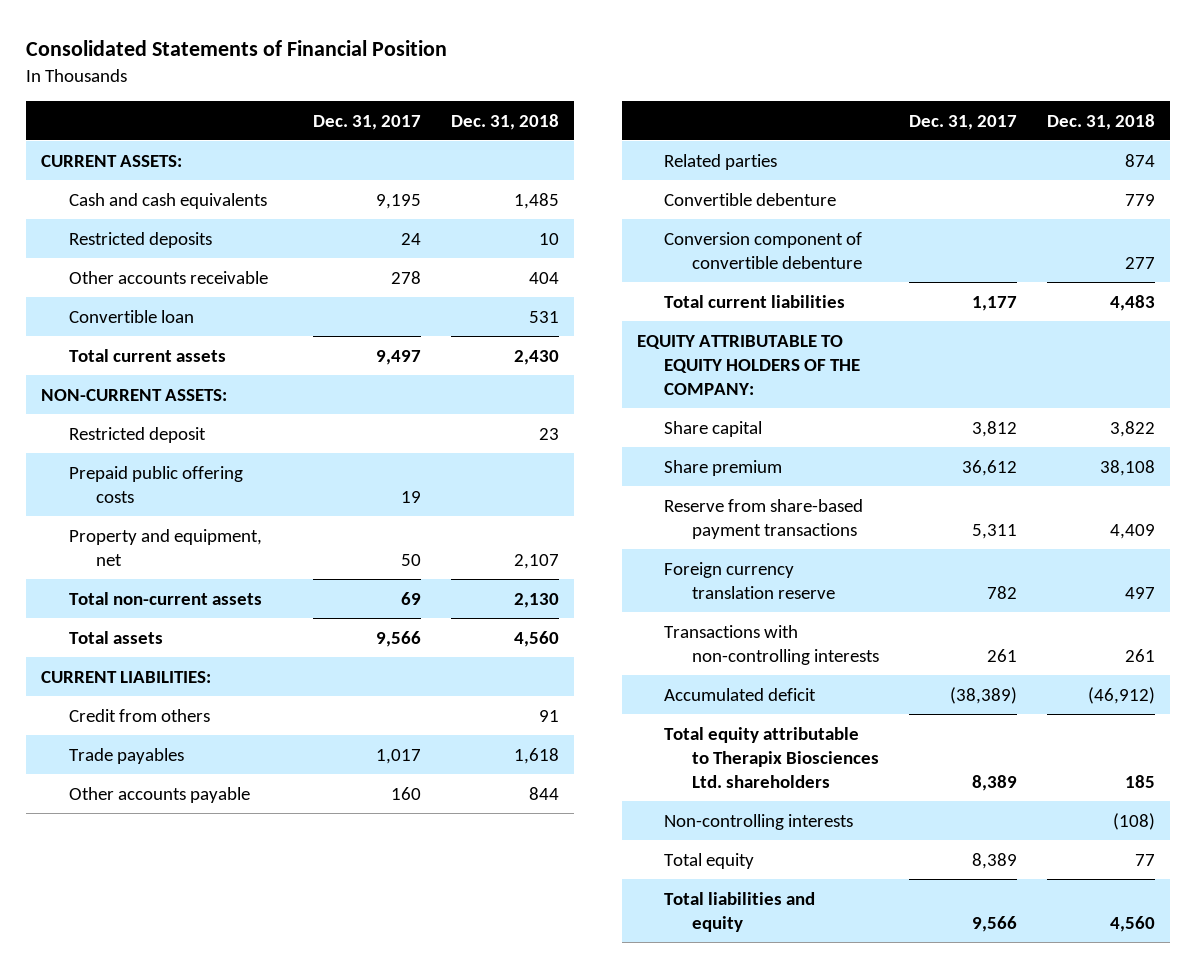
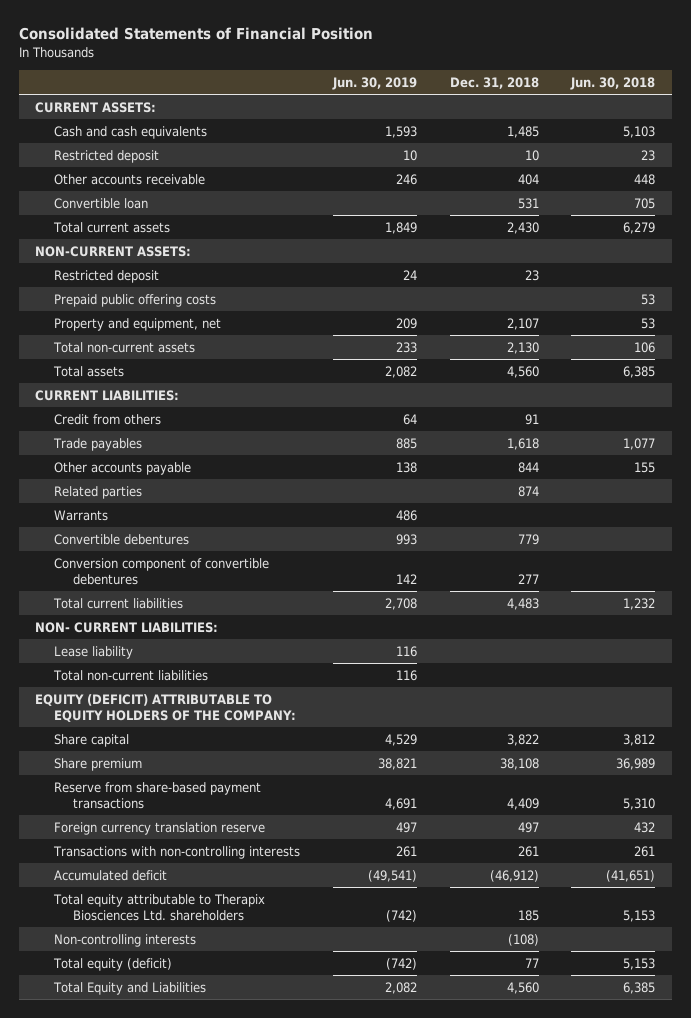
- | Dec. 31, 2017 | Dec. 31, 2018
+ | Jun. 30, 2019 | Dec. 31, 2018 | Jun. 30, 2018
- Restricted deposits | 24 | 10
+ Restricted deposit | 10 | 10 | 23
- Convertible debenture | | 779
- Conversion component of convertible debenture | | 277
+ Warrants | 486 | |
+ Convertible debentures | 993 | 779 |
+ Conversion component of convertible debentures | 142 | 277 |
- EQUITY ATTRIBUTABLE TO EQUITY HOLDERS OF THE COMPANY:
+ NON- CURRENT LIABILITIES:
+ Lease liability | 116 | |
+ Total non-current liabilities | 116 | |
+ EQUITY (DEFICIT) ATTRIBUTABLE TO EQUITY HOLDERS OF THE COMPANY:
- Total equity | 8,389 | 77
- Total liabilities and equity | 9,566 | 4,560
+ Total equity (deficit) | (742) | 77 | 5,153
+ Total Equity and Liabilities | 2,082 | 4,560 | 6,385

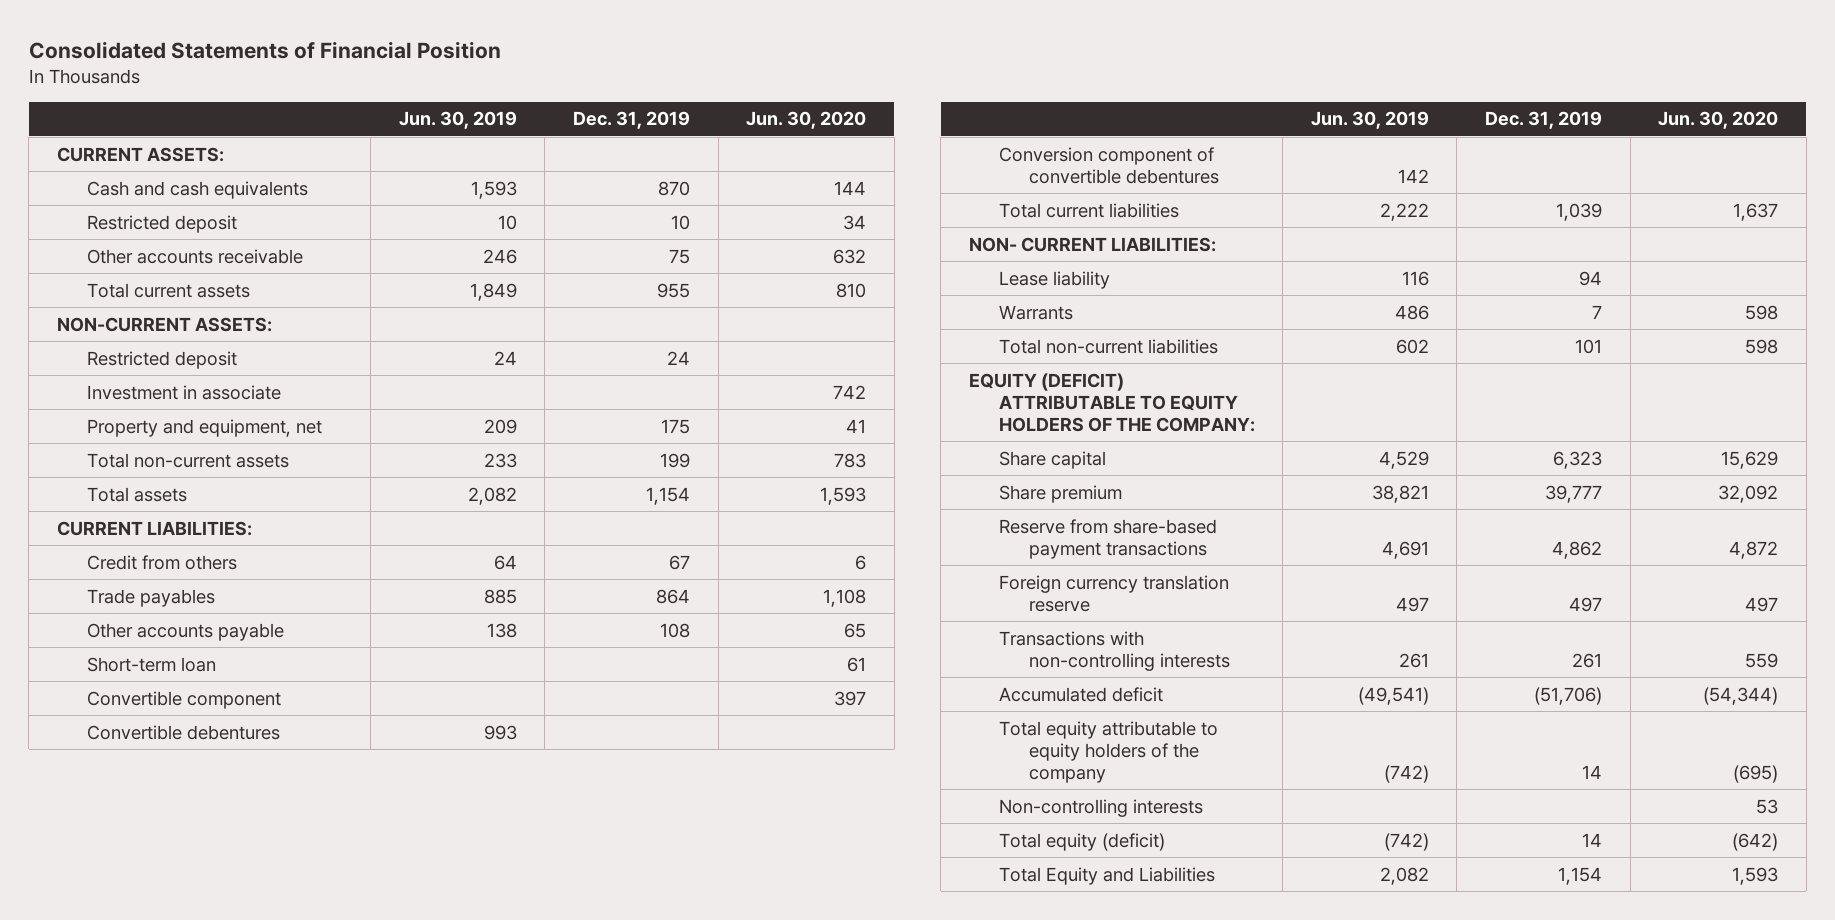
- | Jun. 30, 2019 | Dec. 31, 2018 | Jun. 30, 2018
+ | Jun. 30, 2019 | Dec. 31, 2019 | Jun. 30, 2020
- Convertible loan | | 531 | 705
- Prepaid public offering costs | | | 53
+ Investment in associate | | | 742
- Related parties | | 874 |
+ Short-term loan | | | 61
+ Convertible component | | | 397
- Total current liabilities | 2,708 | 4,483 | 1,232
+ Total current liabilities | 2,222 | 1,039 | 1,637
- Total non-current liabilities | 116 | |
moved down: Warrants | 486 | 7 | 598
+ Total non-current liabilities | 602 | 101 | 598
- Total equity attributable to Therapix Biosciences Ltd. shareholders | (742) | 185 | 5,153
+ Total equity attributable to equity holders of the company | (742) | 14 | (695)

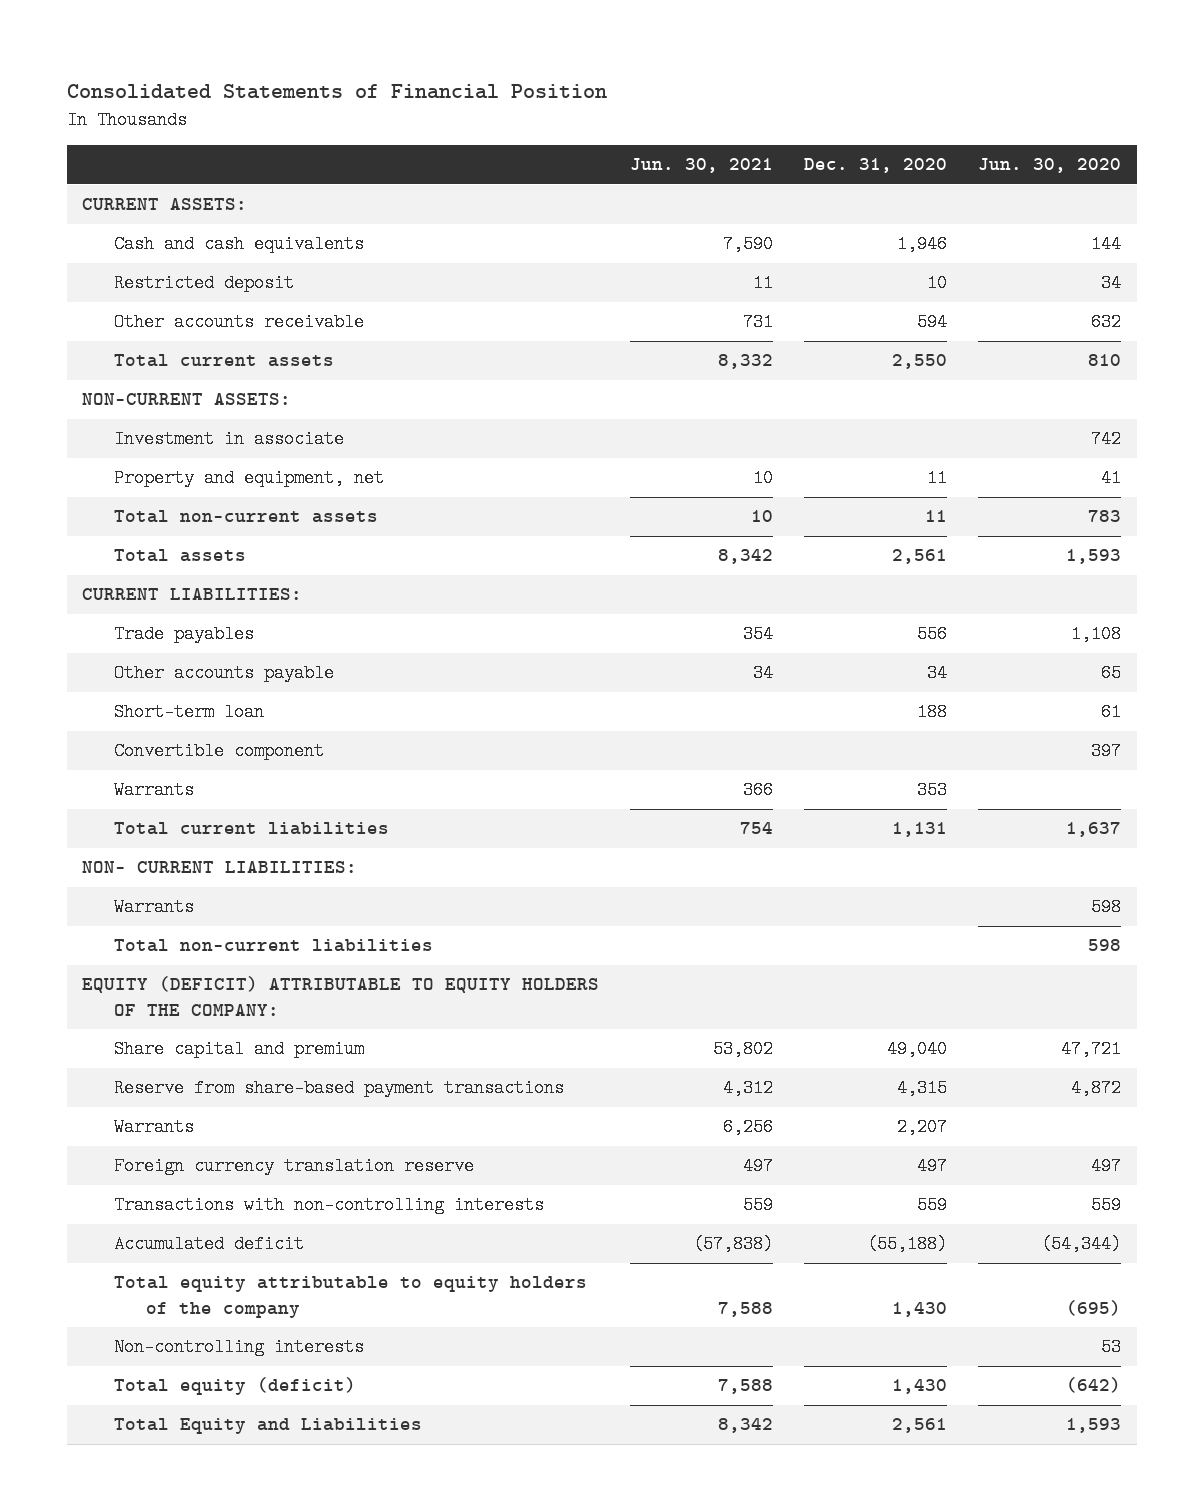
- | Jun. 30, 2019 | Dec. 31, 2019 | Jun. 30, 2020
+ | Jun. 30, 2021 | Dec. 31, 2020 | Jun. 30, 2020
- Restricted deposit | 24 | 24 |
- Credit from others | 64 | 67 | 6
- Convertible debentures | 993 | |
- Conversion component of convertible debentures | 142 | |
+ Warrants | 366 | 353 |
- Lease liability | 116 | 94 |
- Share capital | 4,529 | 6,323 | 15,629
- Share premium | 38,821 | 39,777 | 32,092
+ Share capital and premium | 53,802 | 49,040 | 47,721
+ Warrants | 6,256 | 2,207 |

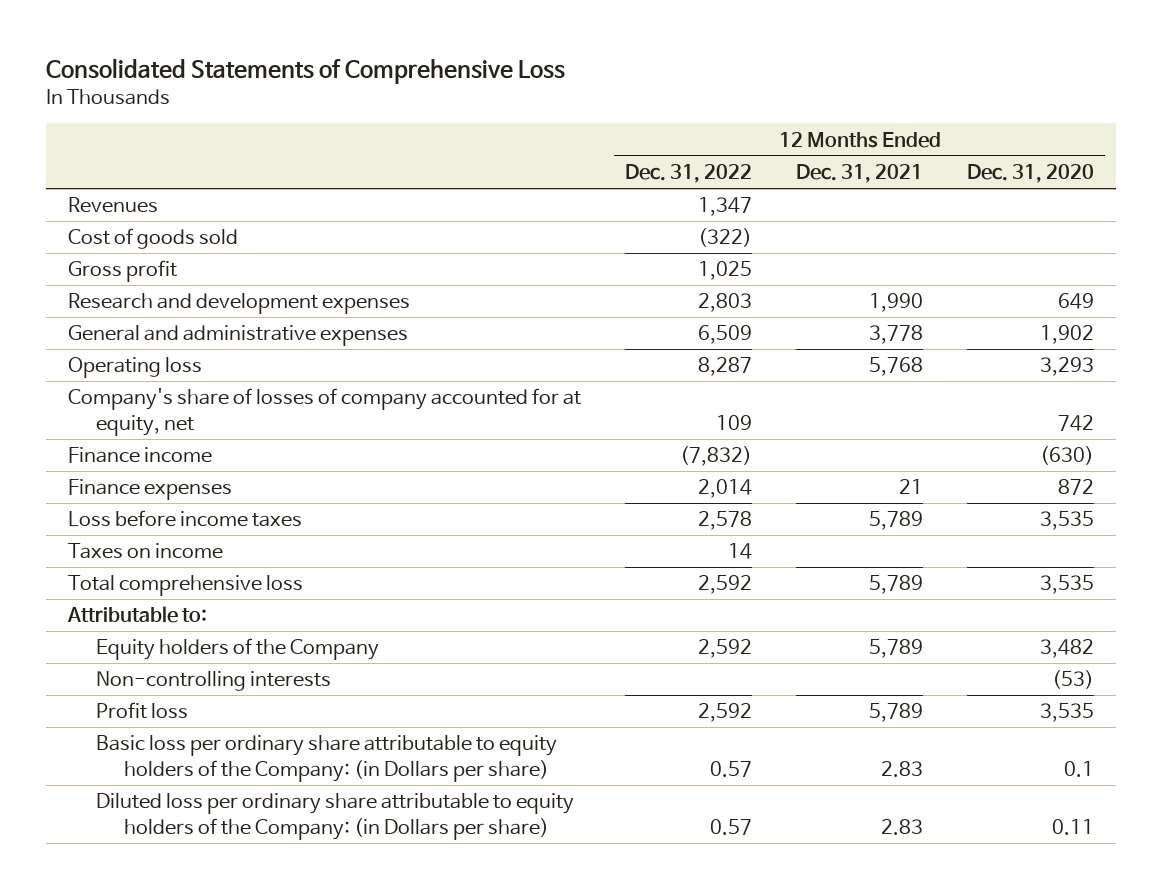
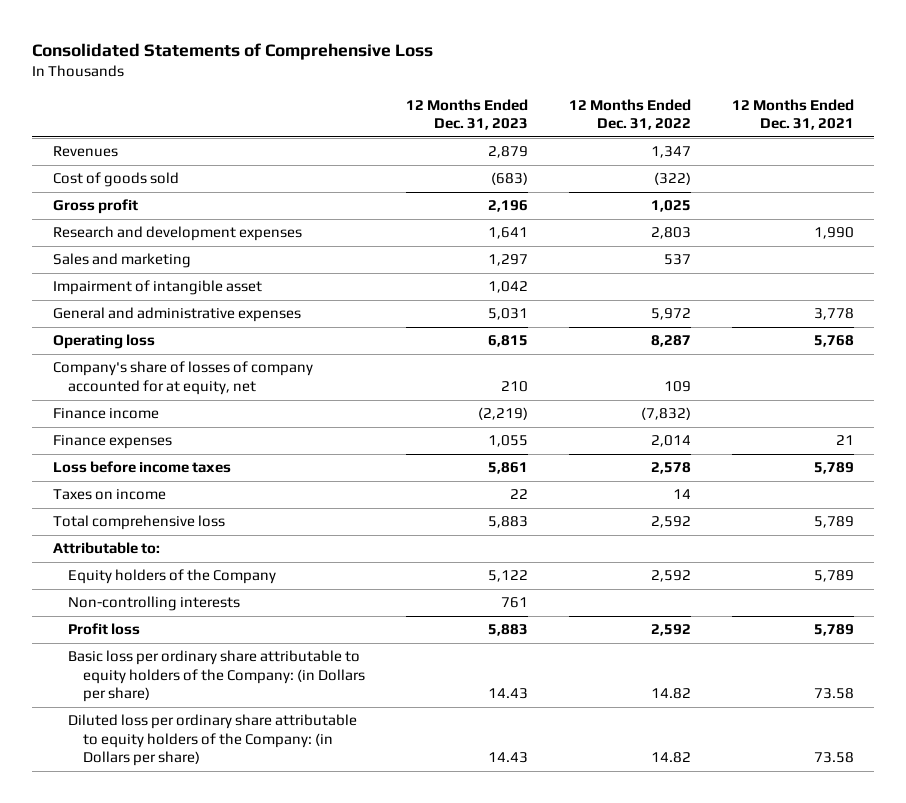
- | 12 Months Ended Dec. 31, 2022 | 12 Months Ended Dec. 31, 2021 | 12 Months Ended Dec. 31, 2020
+ | 12 Months Ended Dec. 31, 2023 | 12 Months Ended Dec. 31, 2022 | 12 Months Ended Dec. 31, 2021
- General and administrative expenses | 6,509 | 3,778 | 1,902
+ Sales and marketing | 1,297 | 537 |
+ Impairment of intangible asset | 1,042 | |
+ General and administrative expenses | 5,031 | 5,972 | 3,778
- Basic loss per ordinary share attributable to equity holders of the Company: (in Dollars per share) | 0.57 | 2.83 | 0.1
- Diluted loss per ordinary share attributable to equity holders of the Company: (in Dollars per share) | 0.57 | 2.83 | 0.11
+ Basic loss per ordinary share attributable to equity holders of the Company: (in Dollars per share) | 14.43 | 14.82 | 73.58
+ Diluted loss per ordinary share attributable to equity holders of the Company: (in Dollars per share) | 14.43 | 14.82 | 73.58

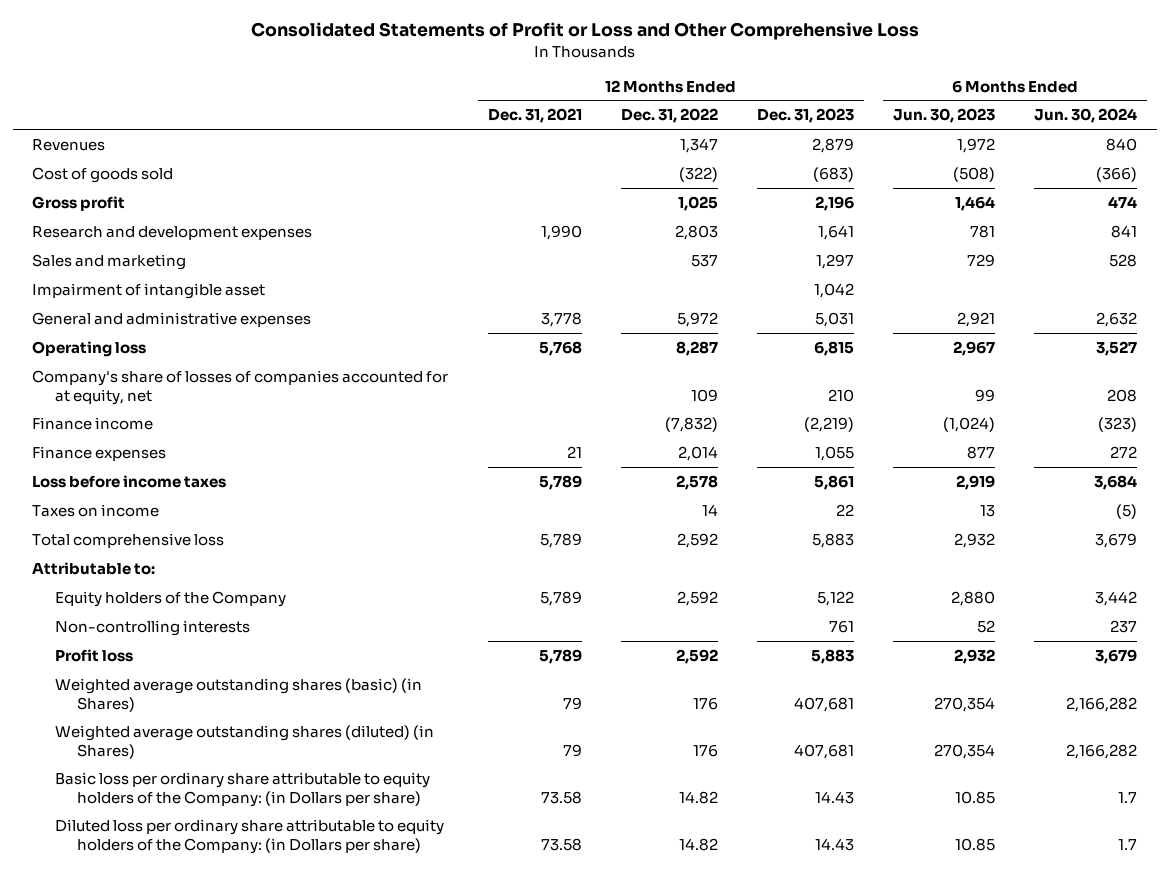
- Consolidated Statements of Comprehensive Loss
+ Consolidated Statements of Profit or Loss and Other Comprehensive Loss
- | 12 Months Ended Dec. 31, 2023 | 12 Months Ended Dec. 31, 2022 | 12 Months Ended Dec. 31, 2021
+ | 12 Months Ended Dec. 31, 2021 | 12 Months Ended Dec. 31, 2022 | 12 Months Ended Dec. 31, 2023 | 6 Months Ended Jun. 30, 2023 | 6 Months Ended Jun. 30, 2024
- Company's share of losses of company accounted for at equity, net | 210 | 109 |
+ Company's share of losses of companies accounted for at equity, net | | 109 | 210 | 99 | 208
+ Weighted average outstanding shares (basic) (in Shares) | 79 | 176 | 407,681 | 270,354 | 2,166,282
+ Weighted average outstanding shares (diluted) (in Shares) | 79 | 176 | 407,681 | 270,354 | 2,166,282

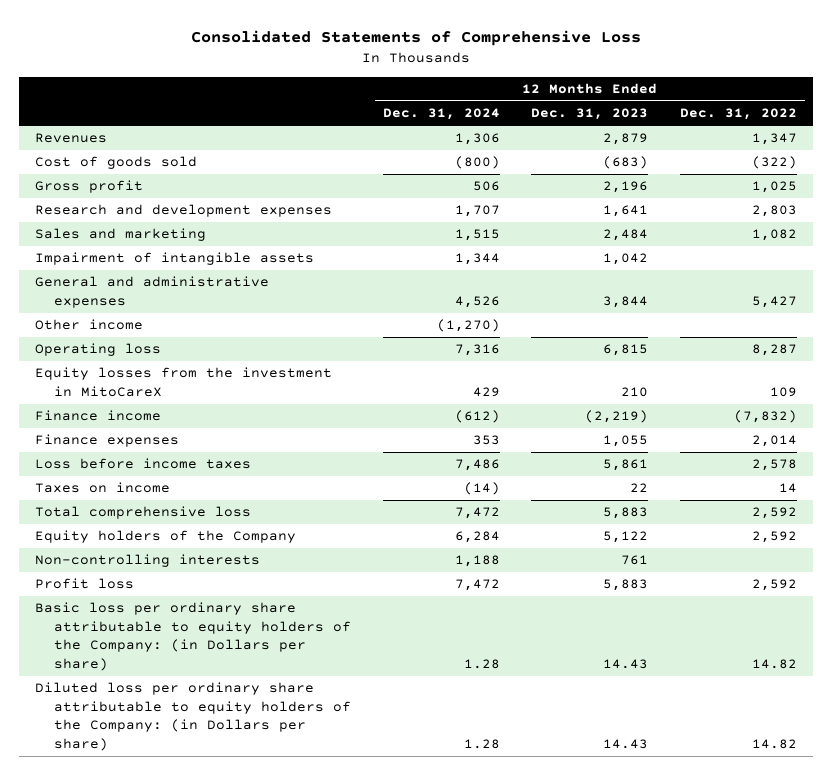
- Consolidated Statements of Profit or Loss and Other Comprehensive Loss
+ Consolidated Statements of Comprehensive Loss
- | 12 Months Ended Dec. 31, 2021 | 12 Months Ended Dec. 31, 2022 | 12 Months Ended Dec. 31, 2023 | 6 Months Ended Jun. 30, 2023 | 6 Months Ended Jun. 30, 2024
+ | 12 Months Ended Dec. 31, 2024 | 12 Months Ended Dec. 31, 2023 | 12 Months Ended Dec. 31, 2022
- Sales and marketing | | 537 | 1,297 | 729 | 528
- Impairment of intangible asset | | | 1,042 | |
- General and administrative expenses | 3,778 | 5,972 | 5,031 | 2,921 | 2,632
+ Sales and marketing | 1,515 | 2,484 | 1,082
+ Impairment of intangible assets | 1,344 | 1,042 |
+ General and administrative expenses | 4,526 | 3,844 | 5,427
+ Other income | (1,270) | |
- Company's share of losses of companies accounted for at equity, net | | 109 | 210 | 99 | 208
+ Equity losses from the investment in MitoCareX | 429 | 210 | 109
- Attributable to:
- Weighted average outstanding shares (basic) (in Shares) | 79 | 176 | 407,681 | 270,354 | 2,166,282
- Weighted average outstanding shares (diluted) (in Shares) | 79 | 176 | 407,681 | 270,354 | 2,166,282

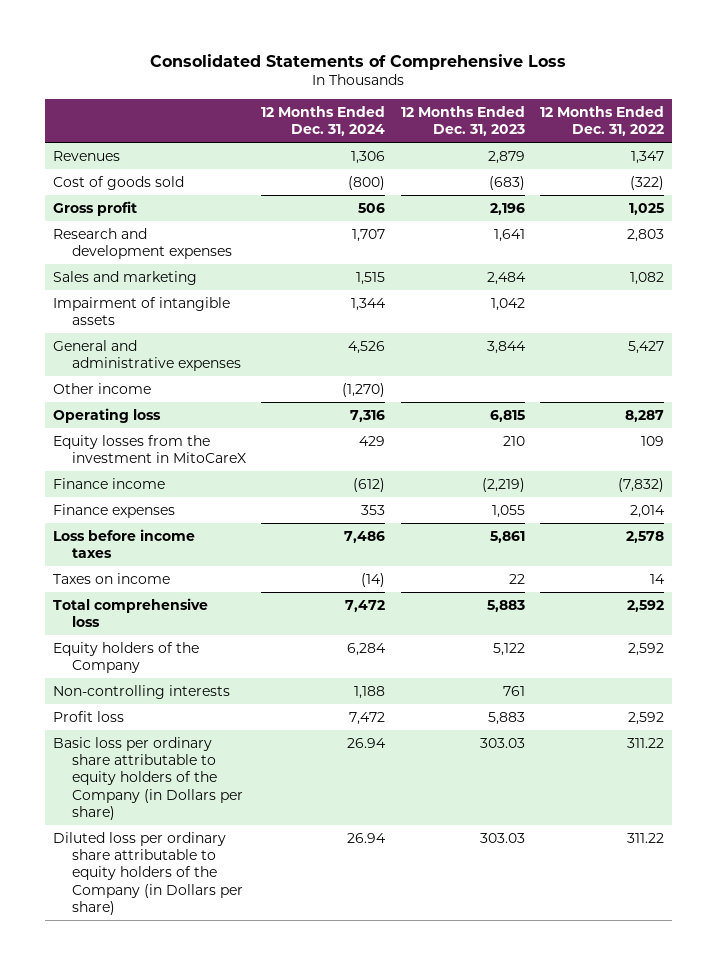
- Basic loss per ordinary share attributable to equity holders of the Company: (in Dollars per share) | 1.28 | 14.43 | 14.82
- Diluted loss per ordinary share attributable to equity holders of the Company: (in Dollars per share) | 1.28 | 14.43 | 14.82
+ Basic loss per ordinary share attributable to equity holders of the Company (in Dollars per share) | 26.94 | 303.03 | 311.22
+ Diluted loss per ordinary share attributable to equity holders of the Company (in Dollars per share) | 26.94 | 303.03 | 311.22

